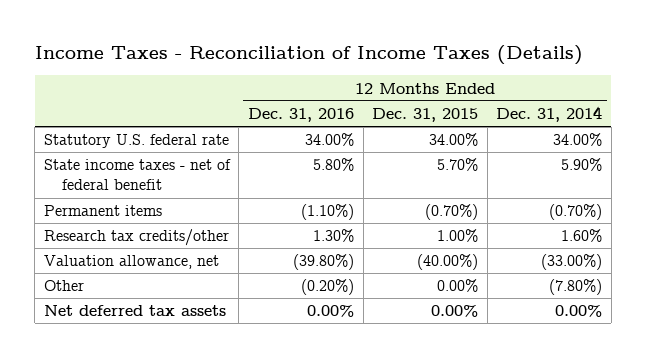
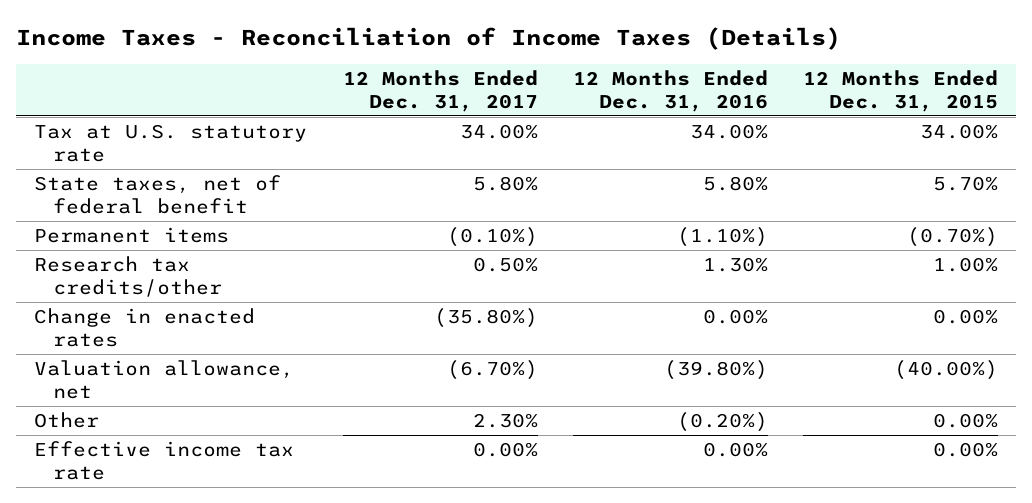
- | 12 Months Ended Dec. 31, 2016 | 12 Months Ended Dec. 31, 2015 | 12 Months Ended Dec. 31, 2014
+ | 12 Months Ended Dec. 31, 2017 | 12 Months Ended Dec. 31, 2016 | 12 Months Ended Dec. 31, 2015
- Statutory U.S. federal rate | 34.00% | 34.00% | 34.00%
- State income taxes - net of federal benefit | 5.80% | 5.70% | 5.90%
+ Tax at U.S. statutory rate | 34.00% | 34.00% | 34.00%
+ State taxes, net of federal benefit | 5.80% | 5.80% | 5.70%
+ Change in enacted rates | (35.80%) | 0.00% | 0.00%
- Net deferred tax assets | 0.00% | 0.00% | 0.00%
+ Effective income tax rate | 0.00% | 0.00% | 0.00%

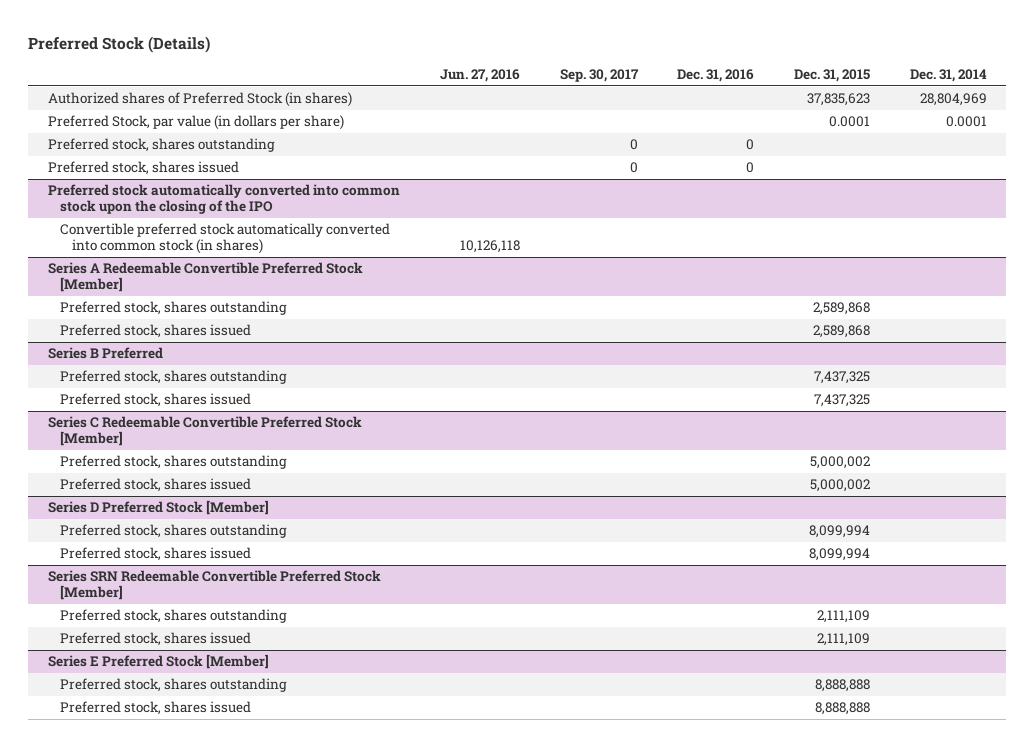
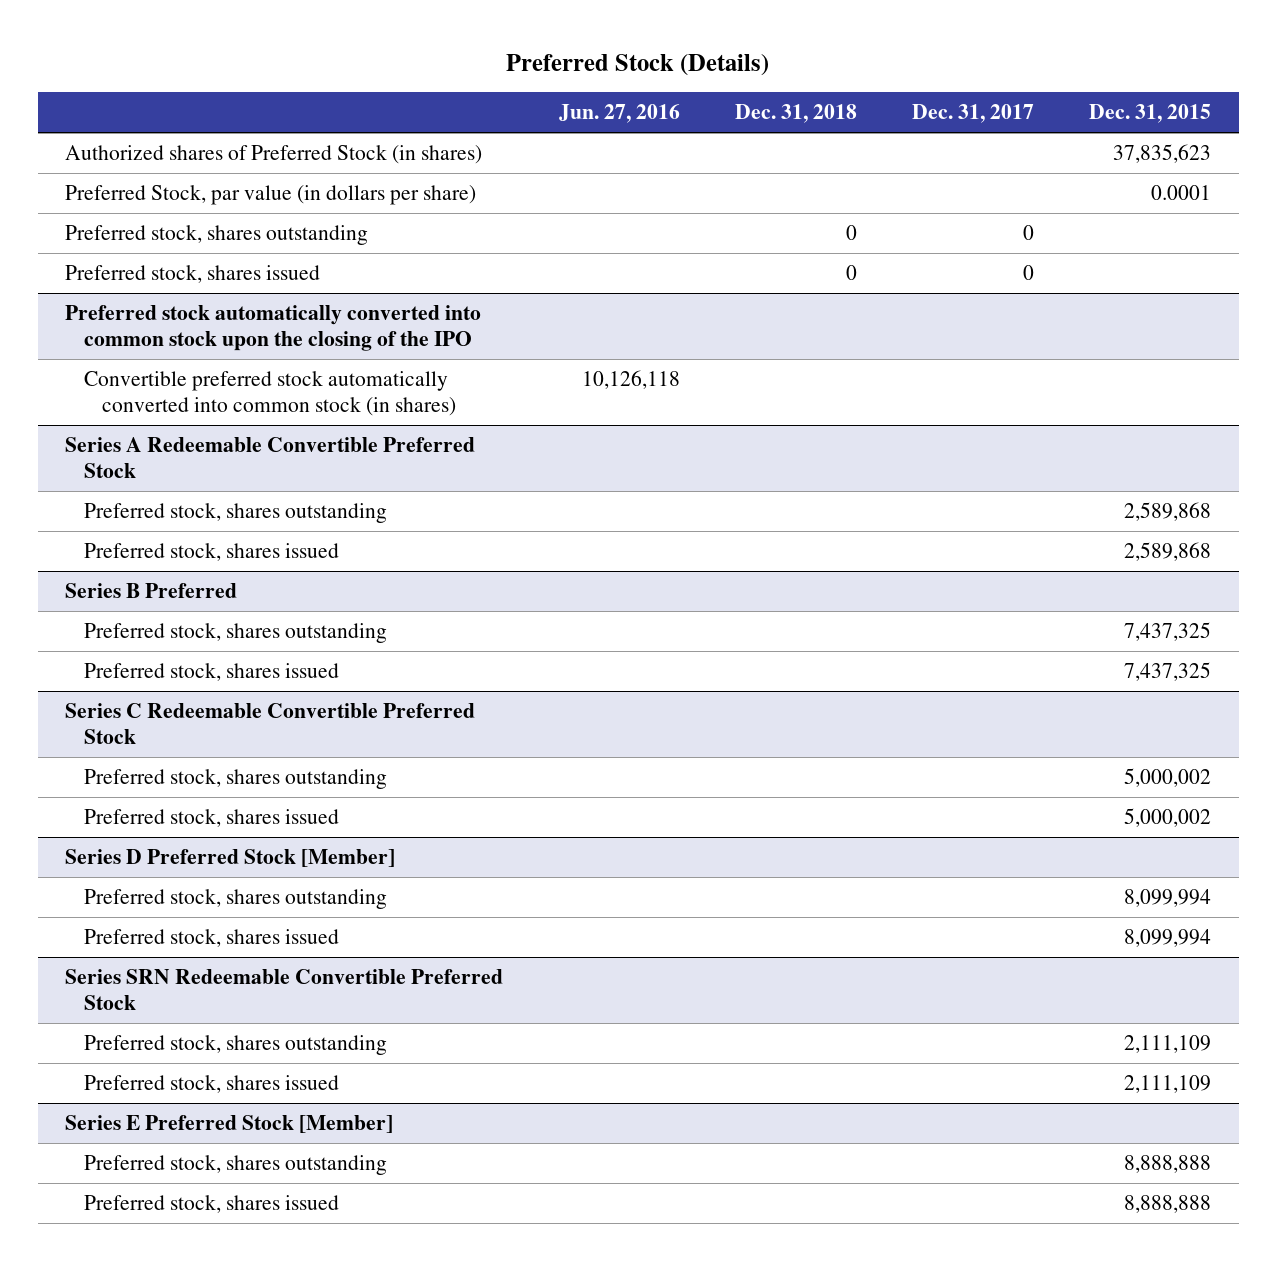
- | Jun. 27, 2016 | Sep. 30, 2017 | Dec. 31, 2016 | Dec. 31, 2015 | Dec. 31, 2014
+ | Jun. 27, 2016 | Dec. 31, 2018 | Dec. 31, 2017 | Dec. 31, 2015
- Series A Redeemable Convertible Preferred Stock [Member]
+ Series A Redeemable Convertible Preferred Stock
- Series C Redeemable Convertible Preferred Stock [Member]
+ Series C Redeemable Convertible Preferred Stock
- Series SRN Redeemable Convertible Preferred Stock [Member]
+ Series SRN Redeemable Convertible Preferred Stock

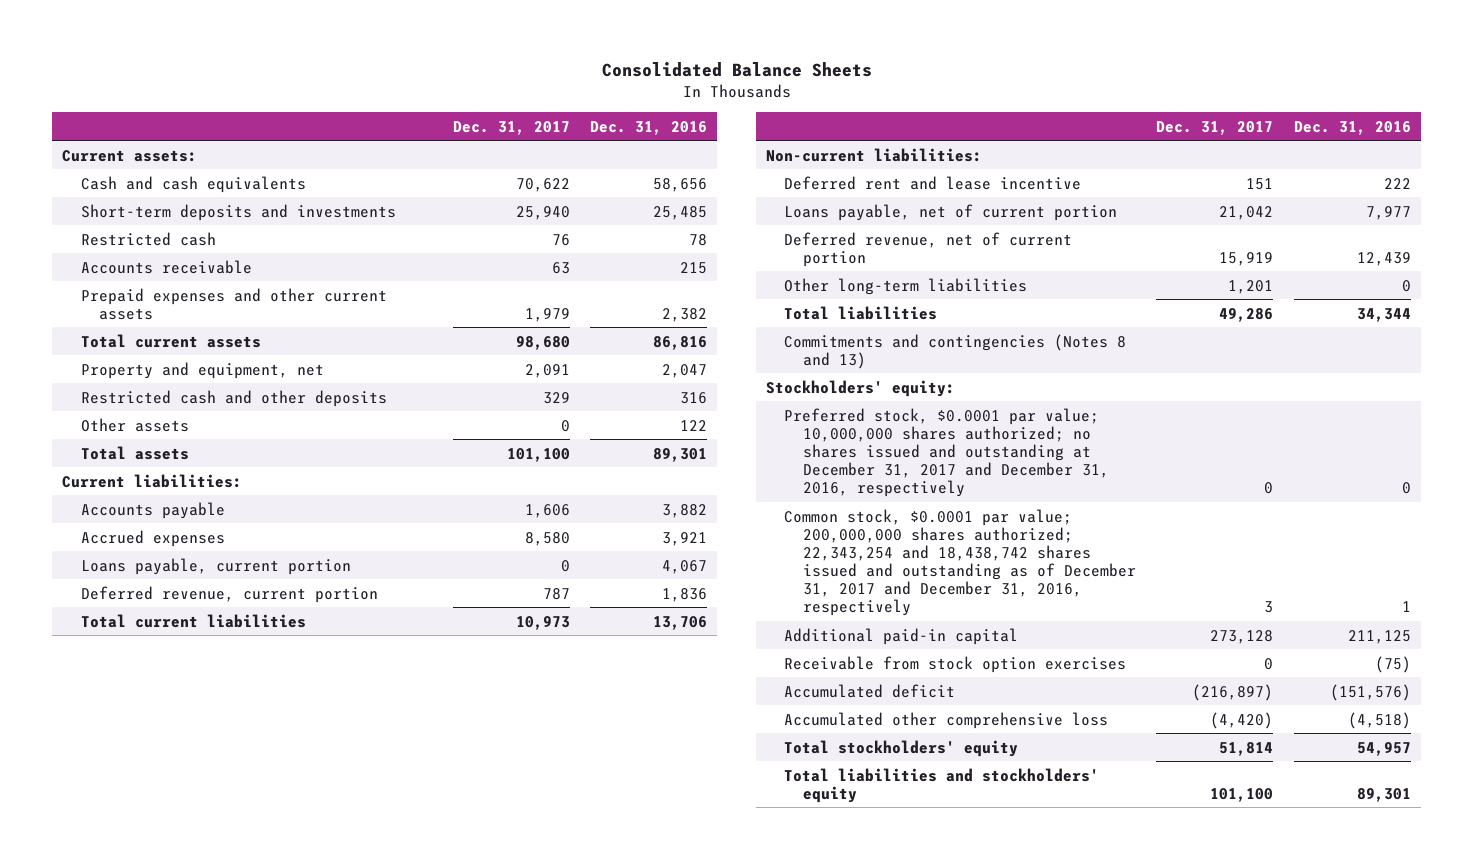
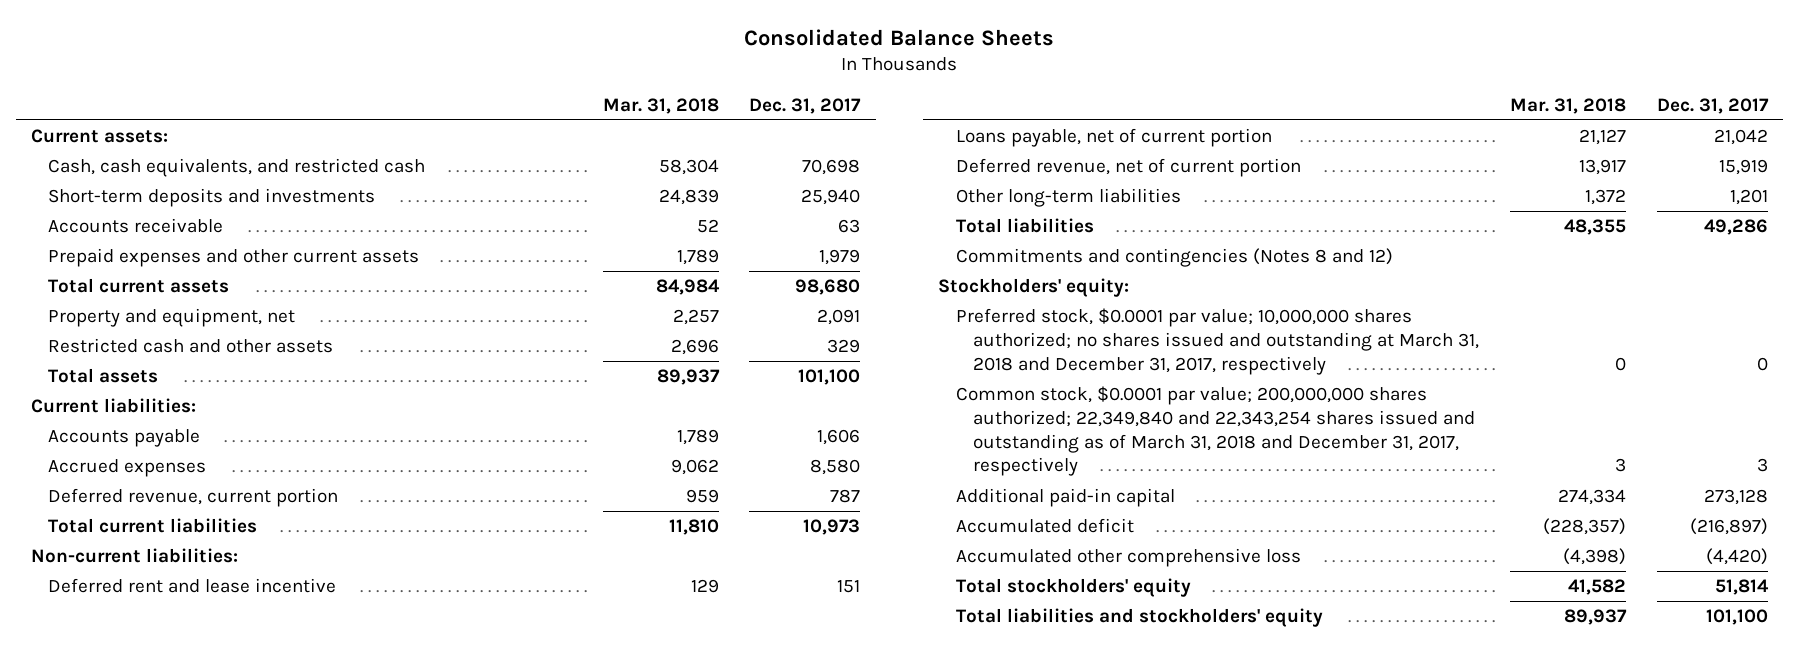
- | Dec. 31, 2017 | Dec. 31, 2016
+ | Mar. 31, 2018 | Dec. 31, 2017
- Cash and cash equivalents | 70,622 | 58,656
+ Cash, cash equivalents, and restricted cash | 58,304 | 70,698
- Restricted cash | 76 | 78
- Restricted cash and other deposits | 329 | 316
- Other assets | 0 | 122
+ Restricted cash and other assets | 2,696 | 329
- Loans payable, current portion | 0 | 4,067
- Commitments and contingencies (Notes 8 and 13)
+ Commitments and contingencies (Notes 8 and 12)
- Preferred stock, $0.0001 par value; 10,000,000 shares authorized; no shares issued and outstanding at December 31, 2017 and December 31, 2016, respectively | 0 | 0
- Common stock, $0.0001 par value; 200,000,000 shares authorized; 22,343,254 and 18,438,742 shares issued and outstanding as of December 31, 2017 and December 31, 2016, respectively | 3 | 1
+ Preferred stock, $0.0001 par value; 10,000,000 shares authorized; no shares issued and outstanding at March 31, 2018 and December 31, 2017, respectively | 0 | 0
+ Common stock, $0.0001 par value; 200,000,000 shares authorized; 22,349,840 and 22,343,254 shares issued and outstanding as of March 31, 2018 and December 31, 2017, respectively | 3 | 3
- Receivable from stock option exercises | 0 | (75)

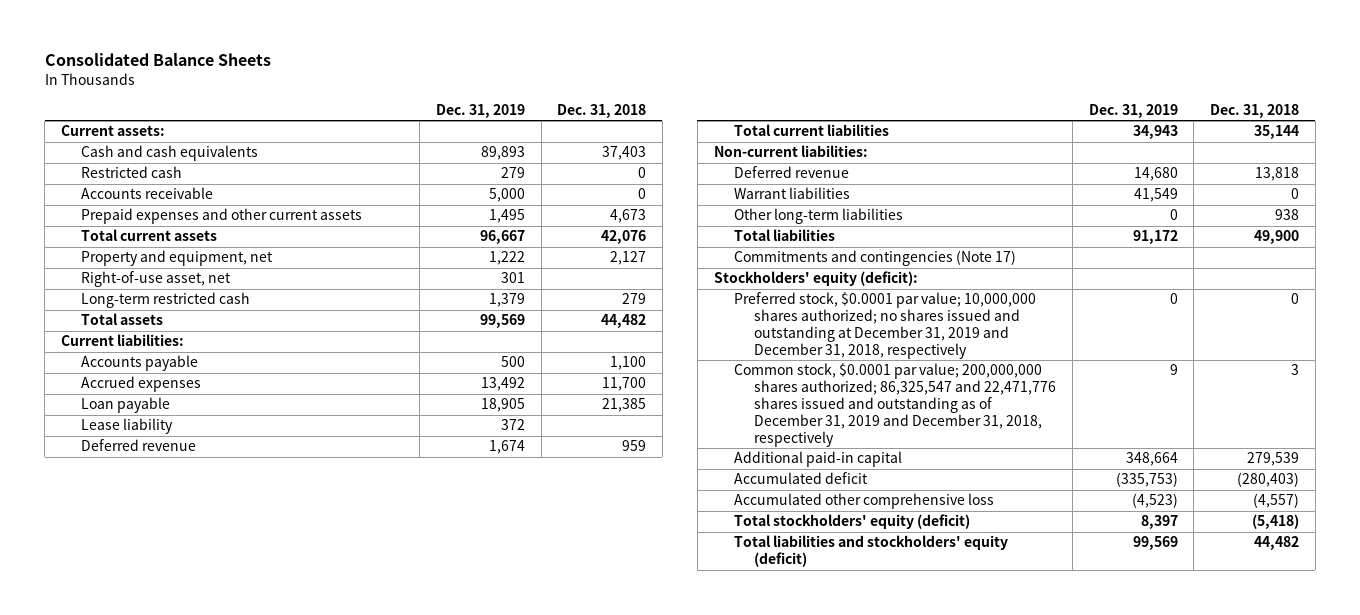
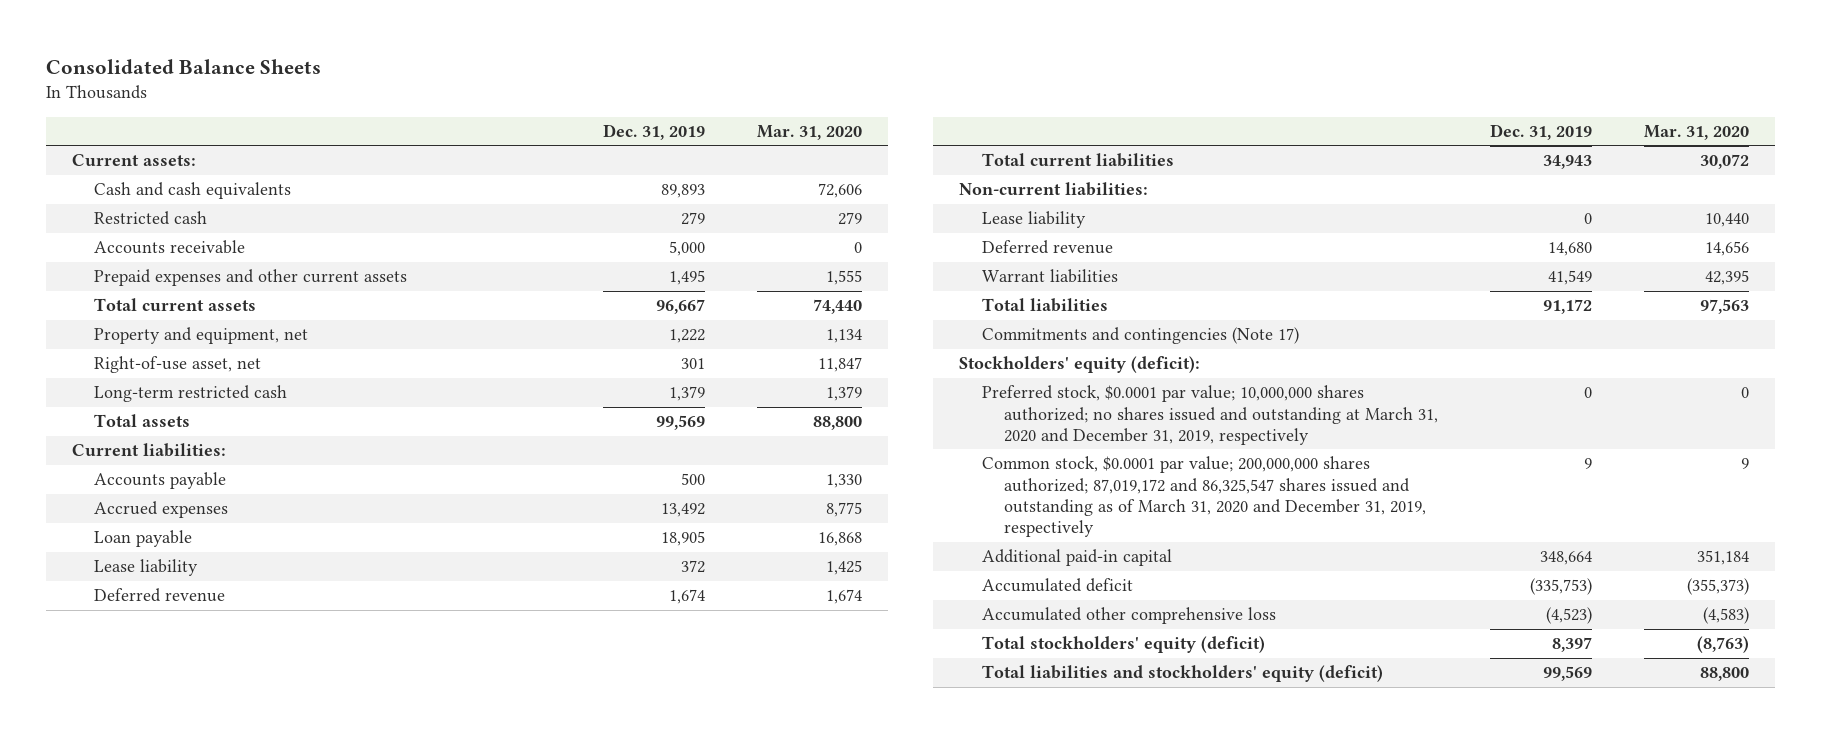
- | Dec. 31, 2019 | Dec. 31, 2018
+ | Dec. 31, 2019 | Mar. 31, 2020
+ Lease liability | 0 | 10,440
- Other long-term liabilities | 0 | 938
- Preferred stock, $0.0001 par value; 10,000,000 shares authorized; no shares issued and outstanding at December 31, 2019 and December 31, 2018, respectively | 0 | 0
- Common stock, $0.0001 par value; 200,000,000 shares authorized; 86,325,547 and 22,471,776 shares issued and outstanding as of December 31, 2019 and December 31, 2018, respectively | 9 | 3
+ Preferred stock, $0.0001 par value; 10,000,000 shares authorized; no shares issued and outstanding at March 31, 2020 and December 31, 2019, respectively | 0 | 0
+ Common stock, $0.0001 par value; 200,000,000 shares authorized; 87,019,172 and 86,325,547 shares issued and outstanding as of March 31, 2020 and December 31, 2019, respectively | 9 | 9

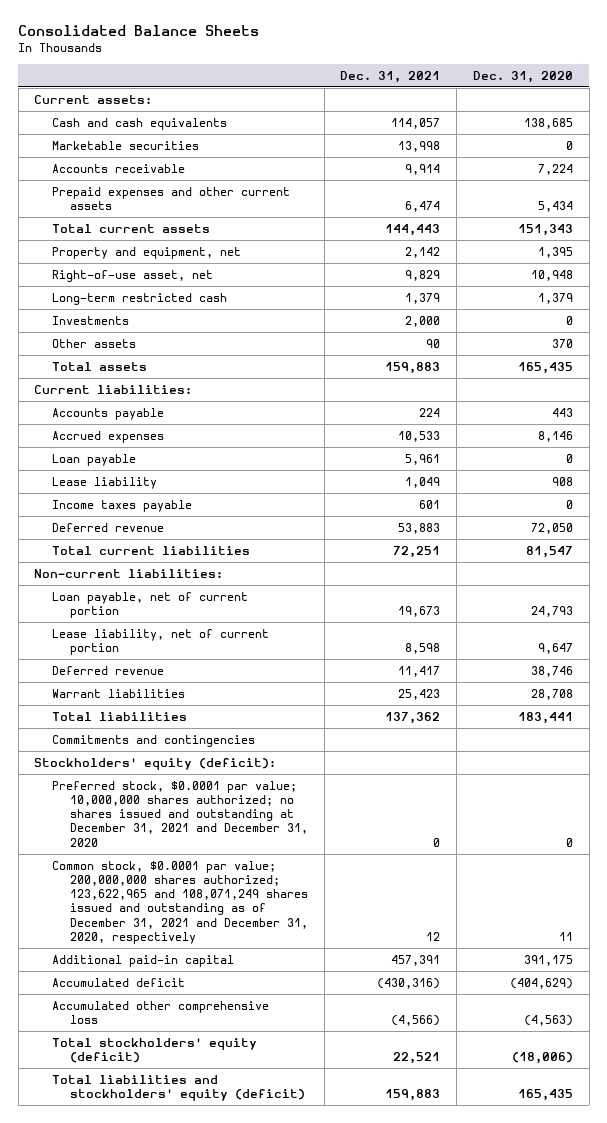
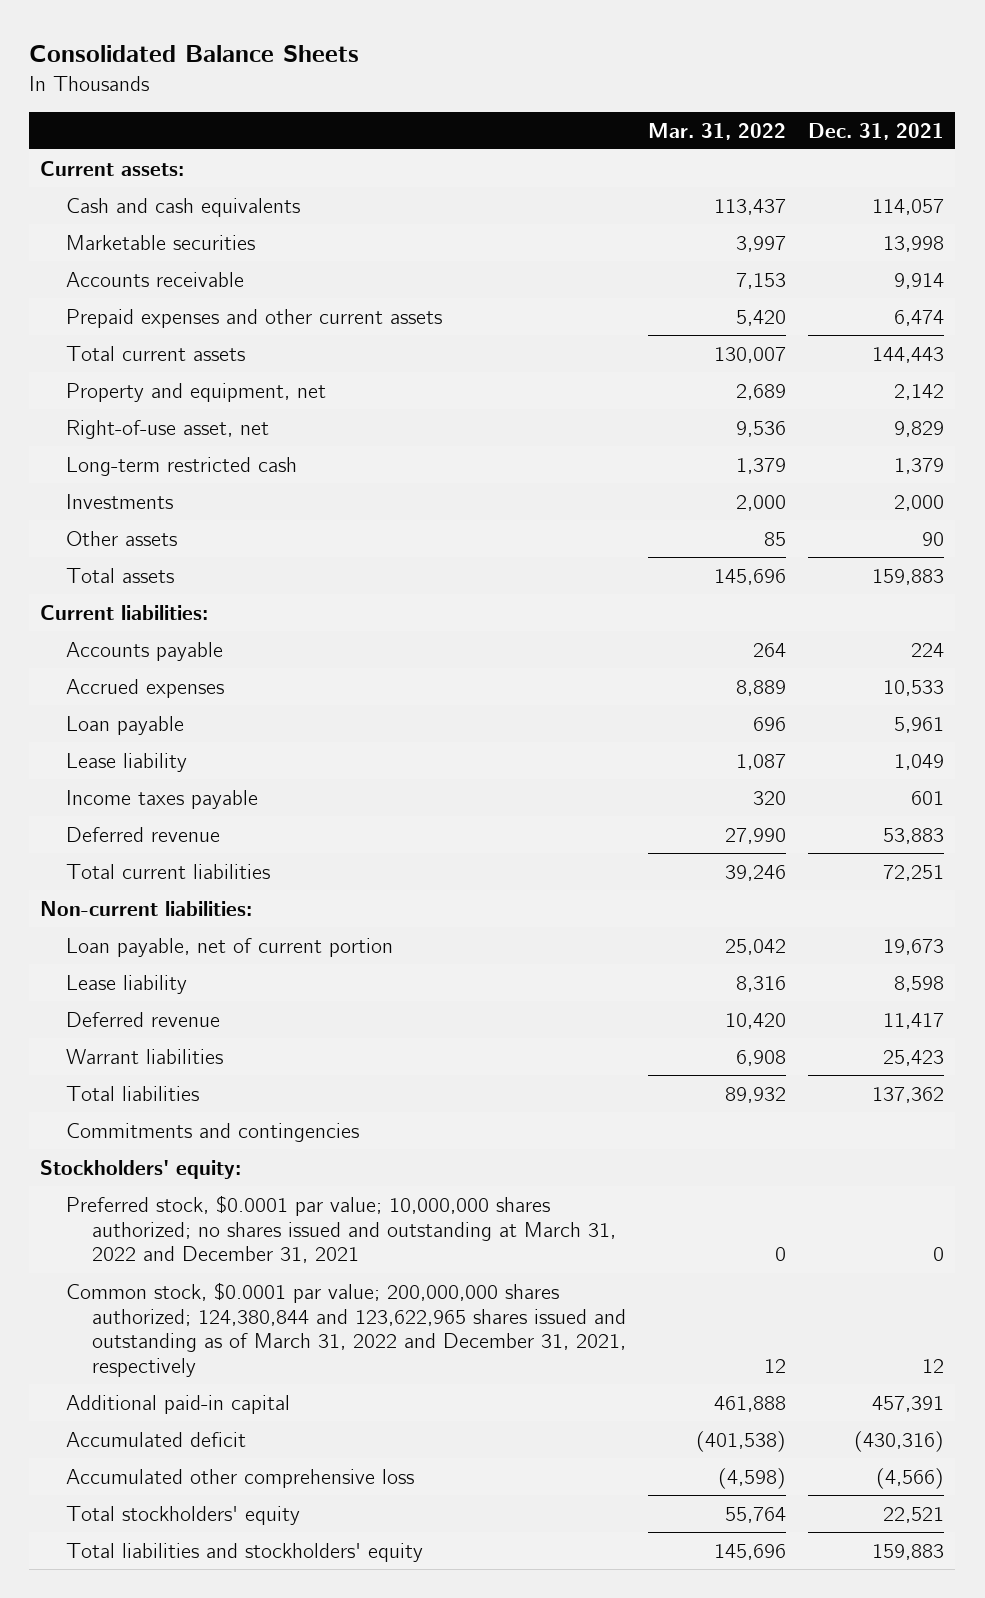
- | Dec. 31, 2021 | Dec. 31, 2020
+ | Mar. 31, 2022 | Dec. 31, 2021
- Lease liability, net of current portion | 8,598 | 9,647
+ Lease liability | 8,316 | 8,598
- Stockholders' equity (deficit):
- Preferred stock, $0.0001 par value; 10,000,000 shares authorized; no shares issued and outstanding at December 31, 2021 and December 31, 2020 | 0 | 0
- Common stock, $0.0001 par value; 200,000,000 shares authorized; 123,622,965 and 108,071,249 shares issued and outstanding as of December 31, 2021 and December 31, 2020, respectively | 12 | 11
+ Stockholders' equity:
+ Preferred stock, $0.0001 par value; 10,000,000 shares authorized; no shares issued and outstanding at March 31, 2022 and December 31, 2021 | 0 | 0
+ Common stock, $0.0001 par value; 200,000,000 shares authorized; 124,380,844 and 123,622,965 shares issued and outstanding as of March 31, 2022 and December 31, 2021, respectively | 12 | 12
- Total stockholders' equity (deficit) | 22,521 | (18,006)
- Total liabilities and stockholders' equity (deficit) | 159,883 | 165,435
+ Total stockholders' equity | 55,764 | 22,521
+ Total liabilities and stockholders' equity | 145,696 | 159,883

